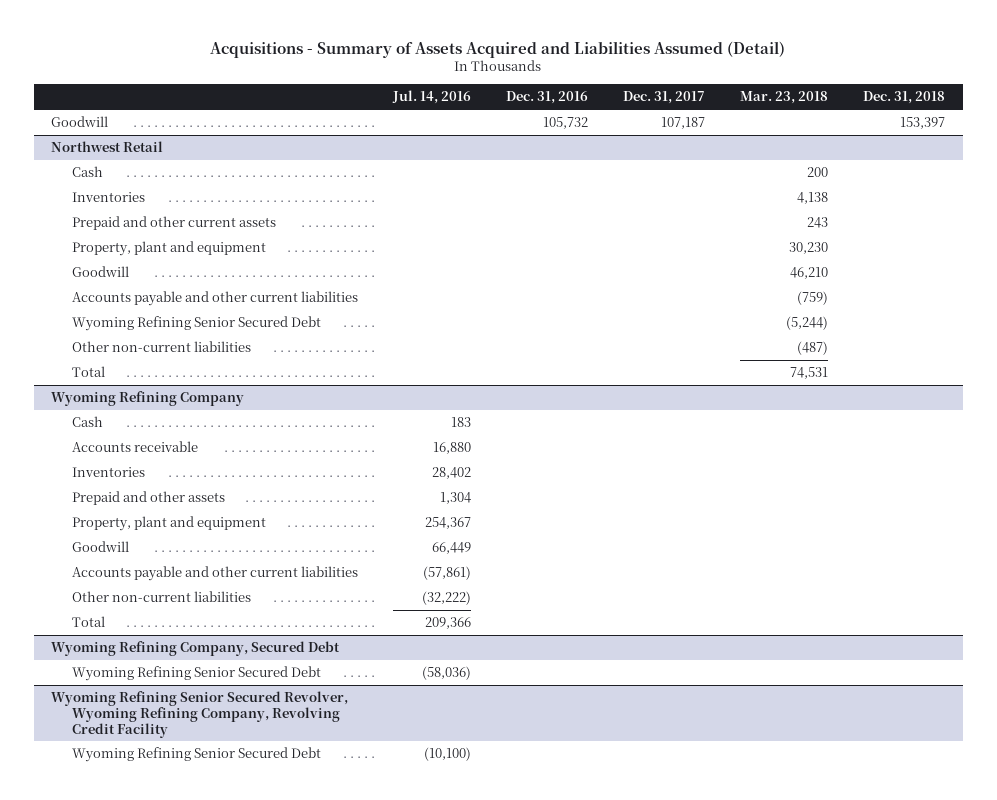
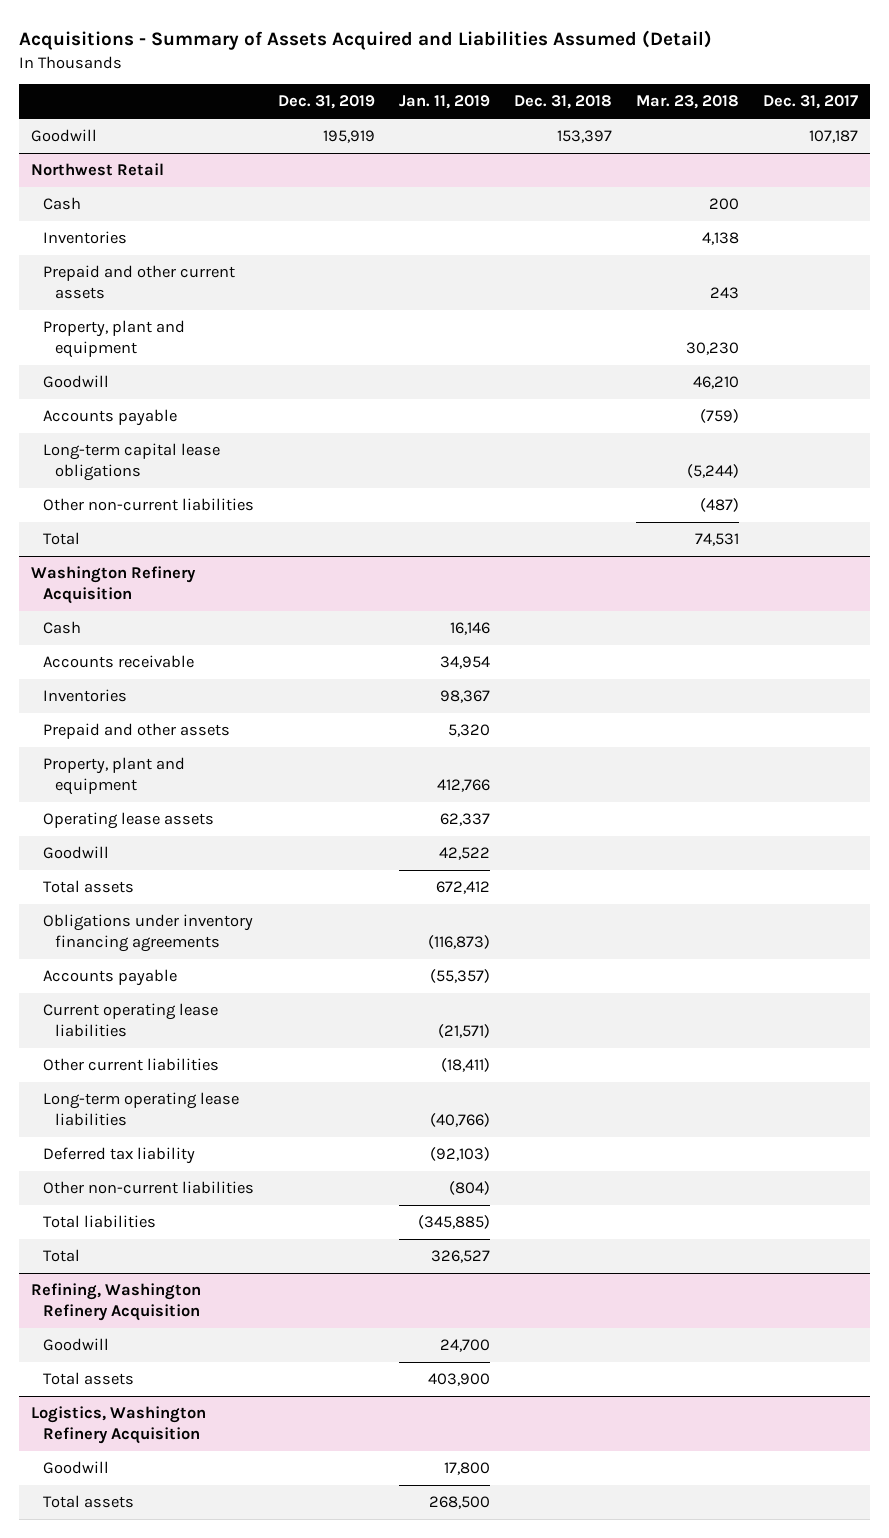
- | Jul. 14, 2016 | Dec. 31, 2016 | Dec. 31, 2017 | Mar. 23, 2018 | Dec. 31, 2018
+ | Dec. 31, 2019 | Jan. 11, 2019 | Dec. 31, 2018 | Mar. 23, 2018 | Dec. 31, 2017
@ Northwest Retail
- Accounts payable and other current liabilities | | | | (759) |
- Wyoming Refining Senior Secured Debt | | | | (5,244) |
+ Accounts payable | | | | (759) |
+ Long-term capital lease obligations | | | | (5,244) |
- Wyoming Refining Company
- Cash | 183 | | | |
- Accounts receivable | 16,880 | | | |
- Inventories | 28,402 | | | |
- Prepaid and other assets | 1,304 | | | |
- Property, plant and equipment | 254,367 | | | |
- Goodwill | 66,449 | | | |
- Accounts payable and other current liabilities | (57,861) | | | |
- Other non-current liabilities | (32,222) | | | |
- Total | 209,366 | | | |
- Wyoming Refining Company, Secured Debt
- Wyoming Refining Senior Secured Debt | (58,036) | | | |
- Wyoming Refining Senior Secured Revolver, Wyoming Refining Company, Revolving Credit Facility
- Wyoming Refining Senior Secured Debt | (10,100) | | | |
+ Washington Refinery Acquisition
+ Cash | | 16,146 | | |
+ Accounts receivable | | 34,954 | | |
+ Inventories | | 98,367 | | |
+ Prepaid and other assets | | 5,320 | | |
+ Property, plant and equipment | | 412,766 | | |
+ Operating lease assets | | 62,337 | | |
+ Goodwill | | 42,522 | | |
+ Total assets | | 672,412 | | |
+ Obligations under inventory financing agreements | | (116,873) | | |
+ Accounts payable | | (55,357) | | |
+ Current operating lease liabilities | | (21,571) | | |
+ Other current liabilities | | (18,411) | | |
+ Long-term operating lease liabilities | | (40,766) | | |
+ Deferred tax liability | | (92,103) | | |
+ Other non-current liabilities | | (804) | | |
+ Total liabilities | | (345,885) | | |
+ Total | | 326,527 | | |
+ Refining, Washington Refinery Acquisition
+ Goodwill | | 24,700 | | |
+ Total assets | | 403,900 | | |
+ Logistics, Washington Refinery Acquisition
+ Goodwill | | 17,800 | | |
+ Total assets | | 268,500 | | |

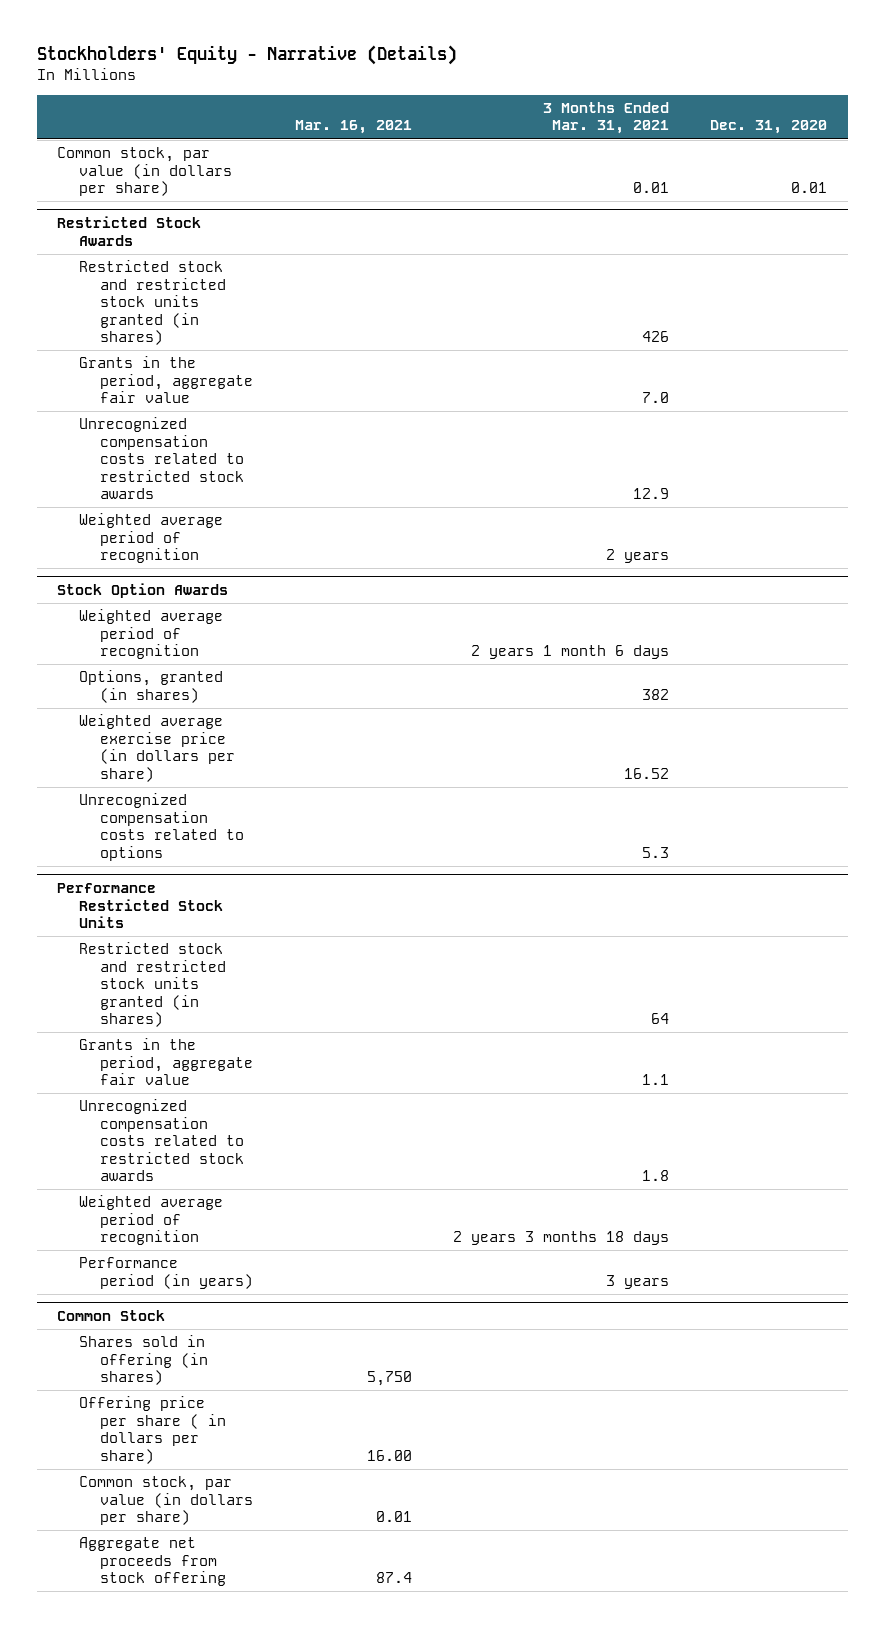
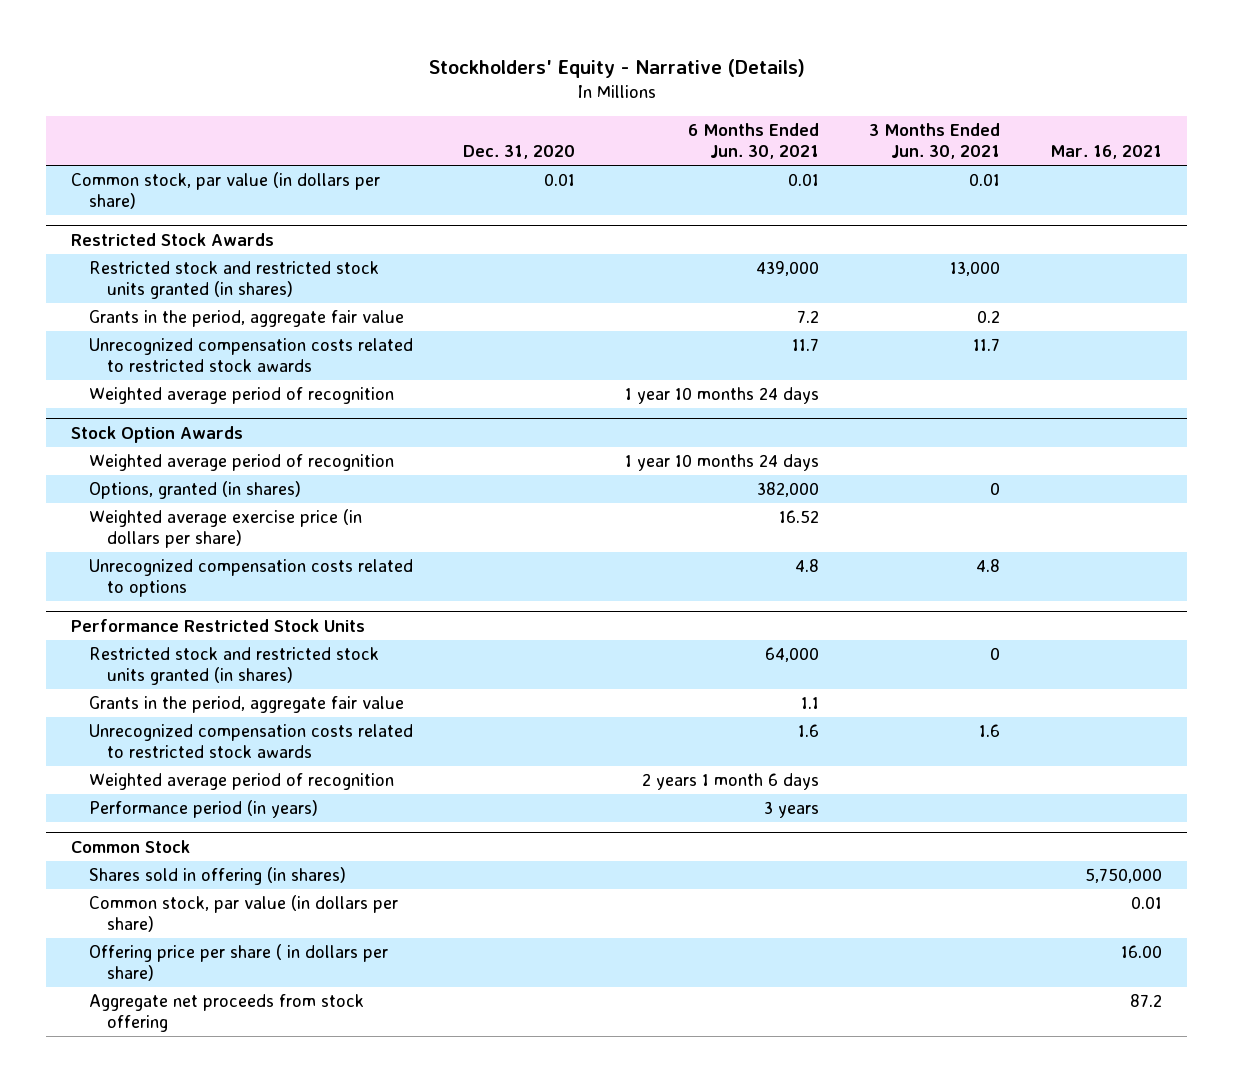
- | Mar. 16, 2021 | 3 Months Ended Mar. 31, 2021 | Dec. 31, 2020
+ | Dec. 31, 2020 | 6 Months Ended Jun. 30, 2021 | 3 Months Ended Jun. 30, 2021 | Mar. 16, 2021
@ Common Stock
- Shares sold in offering (in shares) | 5,750 | |
+ Shares sold in offering (in shares) | | | | 5,750,000
- Aggregate net proceeds from stock offering | 87.4 | |
moved down: Offering price per share ( in dollars per share) | | | | 16.00
+ Aggregate net proceeds from stock offering | | | | 87.2

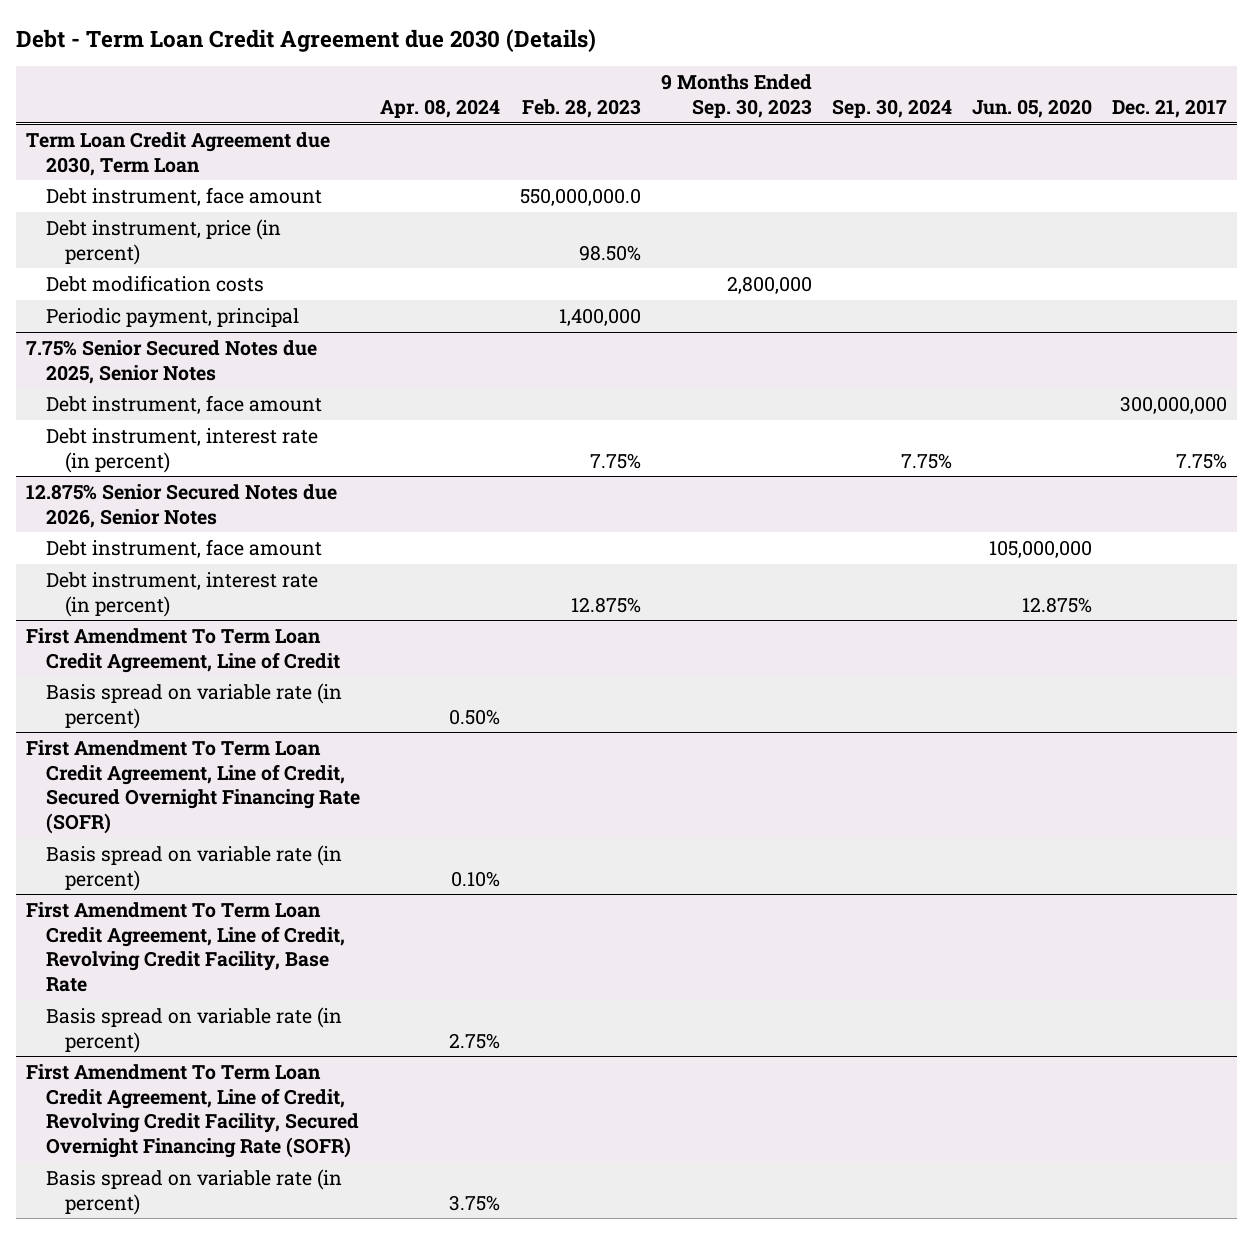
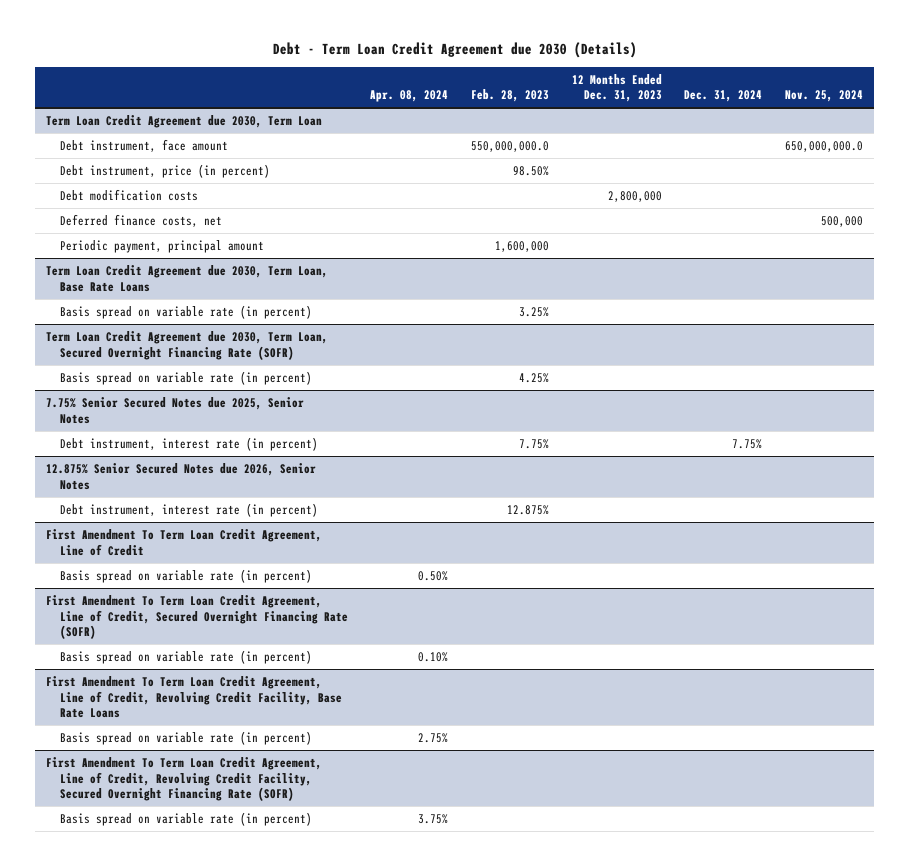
- | Apr. 08, 2024 | Feb. 28, 2023 | 9 Months Ended Sep. 30, 2023 | Sep. 30, 2024 | Jun. 05, 2020 | Dec. 21, 2017
+ | Apr. 08, 2024 | Feb. 28, 2023 | 12 Months Ended Dec. 31, 2023 | Dec. 31, 2024 | Nov. 25, 2024
@ Term Loan Credit Agreement due 2030, Term Loan
- Periodic payment, principal | | 1,400,000 | | | |
+ Deferred finance costs, net | | | | | 500,000
+ Periodic payment, principal amount | | 1,600,000 | | |
+ Term Loan Credit Agreement due 2030, Term Loan, Base Rate Loans
+ Basis spread on variable rate (in percent) | | 3.25% | | |
+ Term Loan Credit Agreement due 2030, Term Loan, Secured Overnight Financing Rate (SOFR)
+ Basis spread on variable rate (in percent) | | 4.25% | | |
@ 7.75% Senior Secured Notes due 2025, Senior Notes
- Debt instrument, face amount | | | | | | 300,000,000
@ 12.875% Senior Secured Notes due 2026, Senior Notes
- Debt instrument, face amount | | | | | 105,000,000 |
- First Amendment To Term Loan Credit Agreement, Line of Credit, Revolving Credit Facility, Base Rate
+ First Amendment To Term Loan Credit Agreement, Line of Credit, Revolving Credit Facility, Base Rate Loans

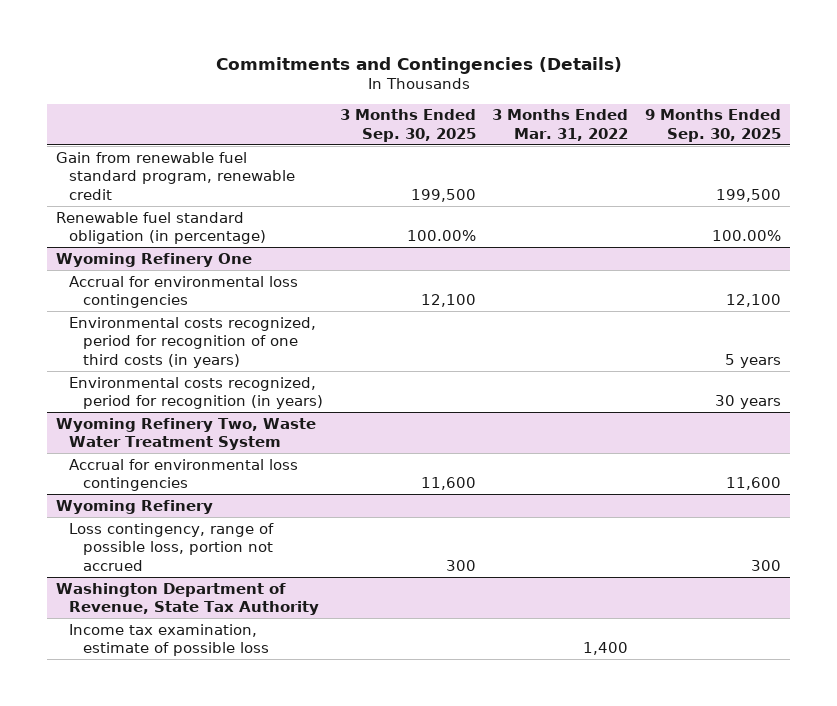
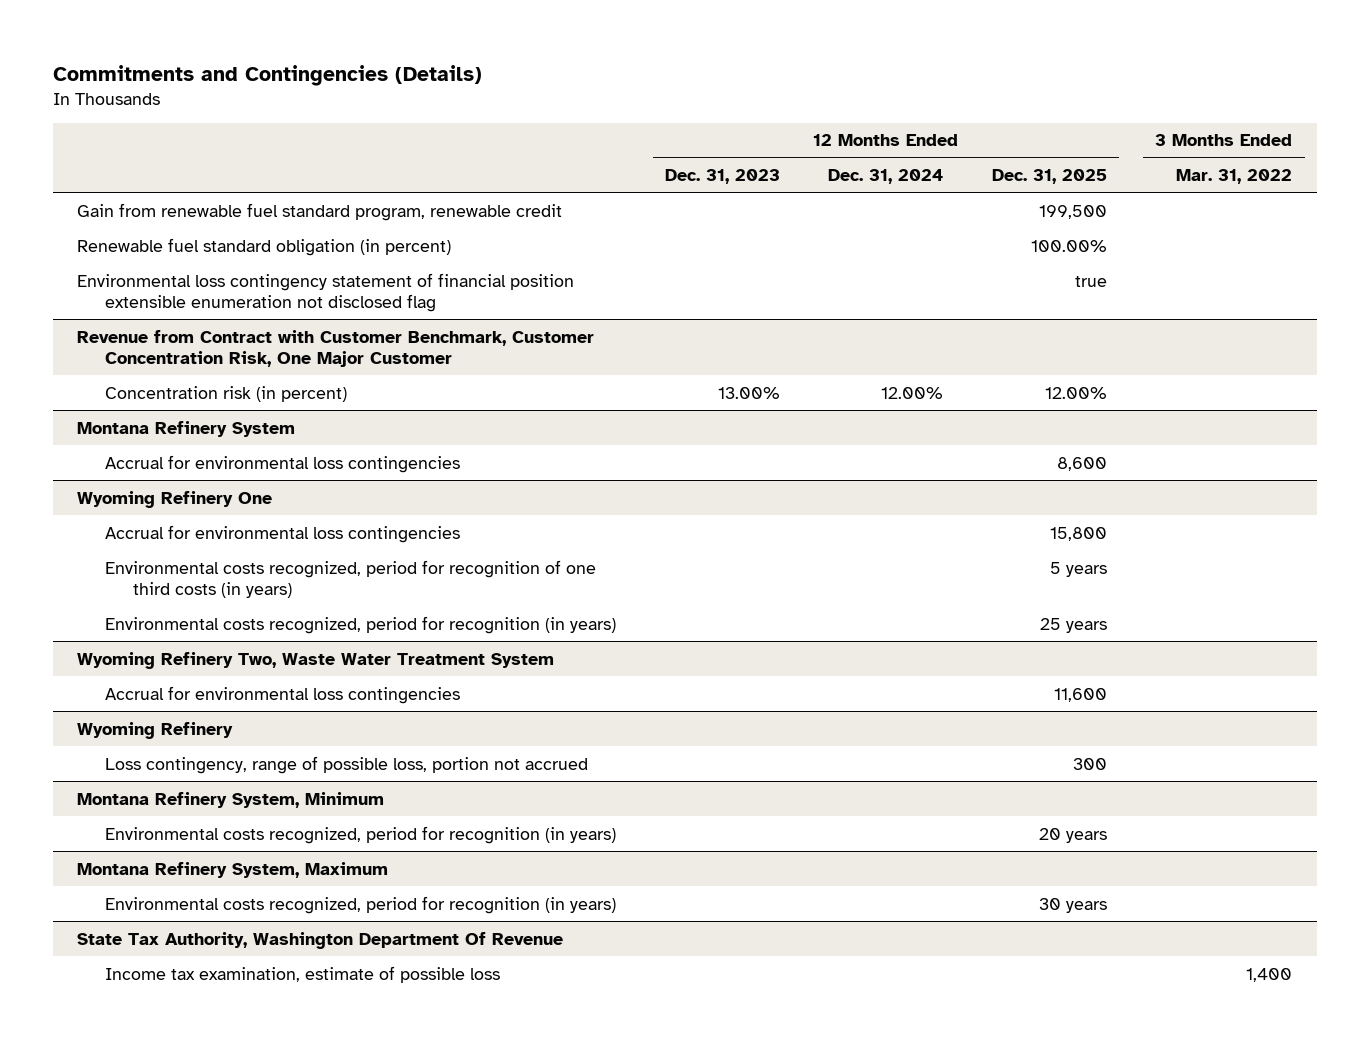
- | 3 Months Ended Sep. 30, 2025 | 3 Months Ended Mar. 31, 2022 | 9 Months Ended Sep. 30, 2025
+ | 12 Months Ended Dec. 31, 2023 | 12 Months Ended Dec. 31, 2024 | 12 Months Ended Dec. 31, 2025 | 3 Months Ended Mar. 31, 2022
- Renewable fuel standard obligation (in percentage) | 100.00% | | 100.00%
+ Renewable fuel standard obligation (in percent) | | | 100.00% |
+ Environmental loss contingency statement of financial position extensible enumeration not disclosed flag | | | true |
+ Revenue from Contract with Customer Benchmark, Customer Concentration Risk, One Major Customer
+ Concentration risk (in percent) | 13.00% | 12.00% | 12.00% |
+ Montana Refinery System
+ Accrual for environmental loss contingencies | | | 8,600 |
- Washington Department of Revenue, State Tax Authority
+ Montana Refinery System, Minimum
+ Environmental costs recognized, period for recognition (in years) | | | 20 years |
+ Montana Refinery System, Maximum
+ Environmental costs recognized, period for recognition (in years) | | | 30 years |
+ State Tax Authority, Washington Department Of Revenue

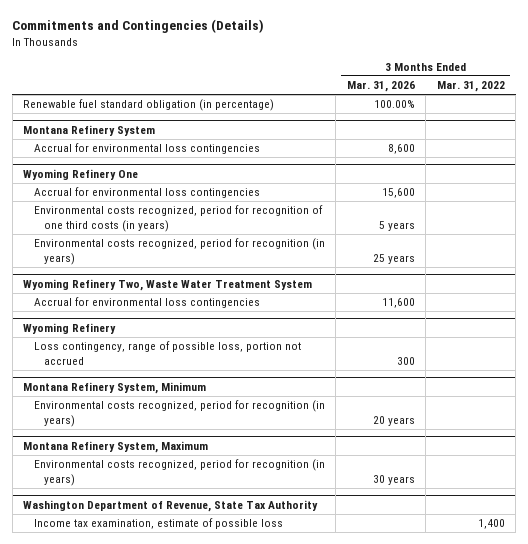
- | 12 Months Ended Dec. 31, 2023 | 12 Months Ended Dec. 31, 2024 | 12 Months Ended Dec. 31, 2025 | 3 Months Ended Mar. 31, 2022
+ | 3 Months Ended Mar. 31, 2026 | 3 Months Ended Mar. 31, 2022
- Gain from renewable fuel standard program, renewable credit | | | 199,500 |
- Renewable fuel standard obligation (in percent) | | | 100.00% |
- Environmental loss contingency statement of financial position extensible enumeration not disclosed flag | | | true |
- Revenue from Contract with Customer Benchmark, Customer Concentration Risk, One Major Customer
- Concentration risk (in percent) | 13.00% | 12.00% | 12.00% |
+ Renewable fuel standard obligation (in percentage) | 100.00% |
- State Tax Authority, Washington Department Of Revenue
+ Washington Department of Revenue, State Tax Authority

